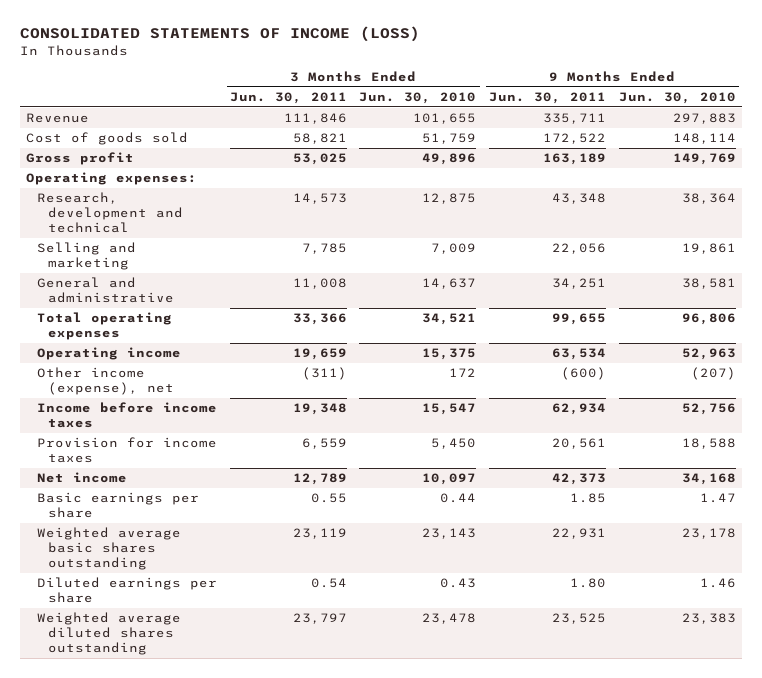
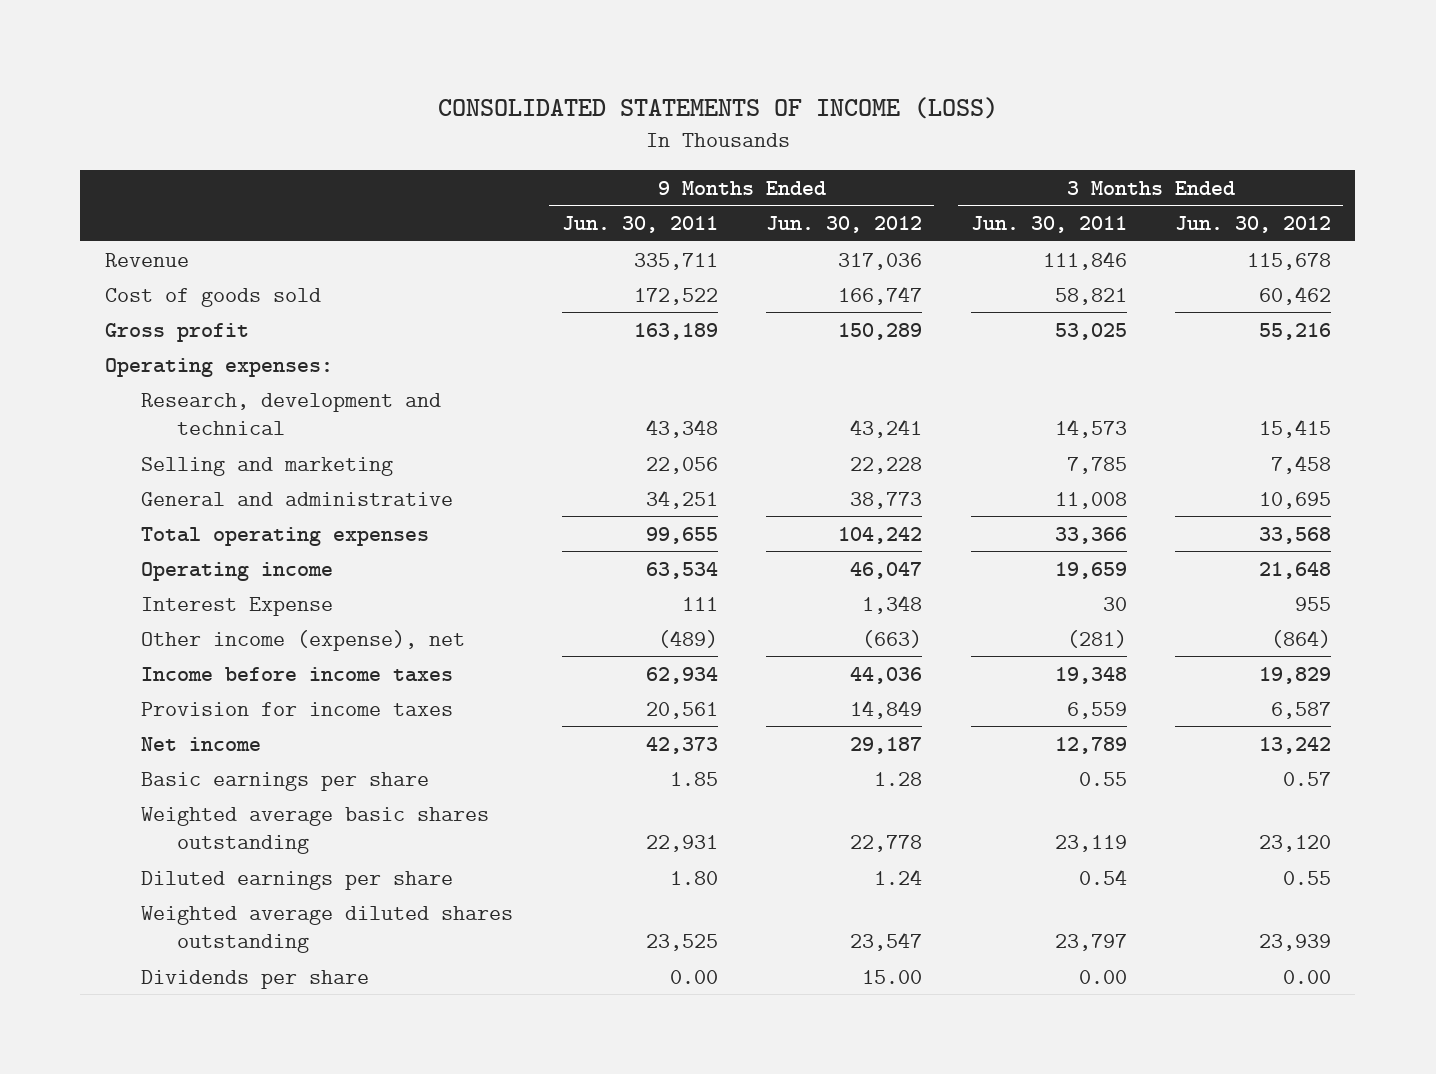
- | 3 Months Ended Jun. 30, 2011 | 3 Months Ended Jun. 30, 2010 | 9 Months Ended Jun. 30, 2011 | 9 Months Ended Jun. 30, 2010
+ | 9 Months Ended Jun. 30, 2011 | 9 Months Ended Jun. 30, 2012 | 3 Months Ended Jun. 30, 2011 | 3 Months Ended Jun. 30, 2012
- Other income (expense), net | (311) | 172 | (600) | (207)
+ Interest Expense | 111 | 1,348 | 30 | 955
+ Other income (expense), net | (489) | (663) | (281) | (864)
+ Dividends per share | 0.00 | 15.00 | 0.00 | 0.00

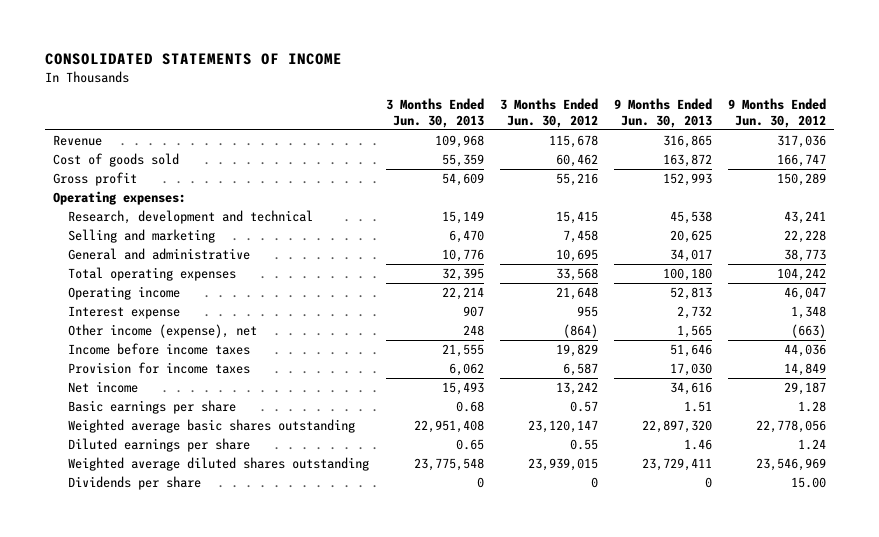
- CONSOLIDATED STATEMENTS OF INCOME (LOSS)
+ CONSOLIDATED STATEMENTS OF INCOME
- | 9 Months Ended Jun. 30, 2011 | 9 Months Ended Jun. 30, 2012 | 3 Months Ended Jun. 30, 2011 | 3 Months Ended Jun. 30, 2012
+ | 3 Months Ended Jun. 30, 2013 | 3 Months Ended Jun. 30, 2012 | 9 Months Ended Jun. 30, 2013 | 9 Months Ended Jun. 30, 2012
- Interest Expense | 111 | 1,348 | 30 | 955
+ Interest expense | 907 | 955 | 2,732 | 1,348
- Weighted average basic shares outstanding | 22,931 | 22,778 | 23,119 | 23,120
+ Weighted average basic shares outstanding | 22,951,408 | 23,120,147 | 22,897,320 | 22,778,056
- Weighted average diluted shares outstanding | 23,525 | 23,547 | 23,797 | 23,939
- Dividends per share | 0.00 | 15.00 | 0.00 | 0.00
+ Weighted average diluted shares outstanding | 23,775,548 | 23,939,015 | 23,729,411 | 23,546,969
+ Dividends per share | 0 | 0 | 0 | 15.00

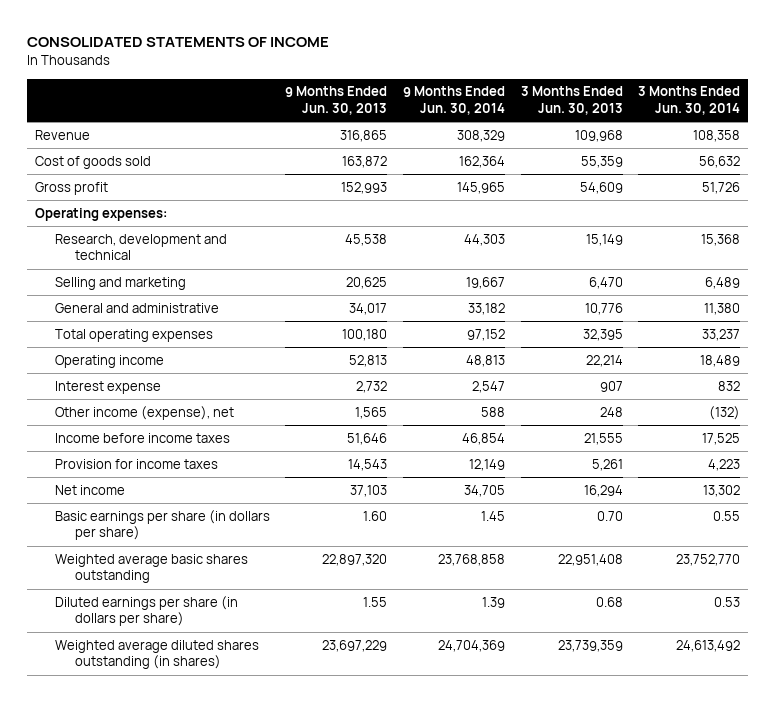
- | 3 Months Ended Jun. 30, 2013 | 3 Months Ended Jun. 30, 2012 | 9 Months Ended Jun. 30, 2013 | 9 Months Ended Jun. 30, 2012
+ | 9 Months Ended Jun. 30, 2013 | 9 Months Ended Jun. 30, 2014 | 3 Months Ended Jun. 30, 2013 | 3 Months Ended Jun. 30, 2014
- Provision for income taxes | 6,062 | 6,587 | 17,030 | 14,849
- Net income | 15,493 | 13,242 | 34,616 | 29,187
- Basic earnings per share | 0.68 | 0.57 | 1.51 | 1.28
+ Provision for income taxes | 14,543 | 12,149 | 5,261 | 4,223
+ Net income | 37,103 | 34,705 | 16,294 | 13,302
+ Basic earnings per share (in dollars per share) | 1.60 | 1.45 | 0.70 | 0.55
- Diluted earnings per share | 0.65 | 0.55 | 1.46 | 1.24
- Weighted average diluted shares outstanding | 23,775,548 | 23,939,015 | 23,729,411 | 23,546,969
- Dividends per share | 0 | 0 | 0 | 15.00
+ Diluted earnings per share (in dollars per share) | 1.55 | 1.39 | 0.68 | 0.53
+ Weighted average diluted shares outstanding (in shares) | 23,697,229 | 24,704,369 | 23,739,359 | 24,613,492

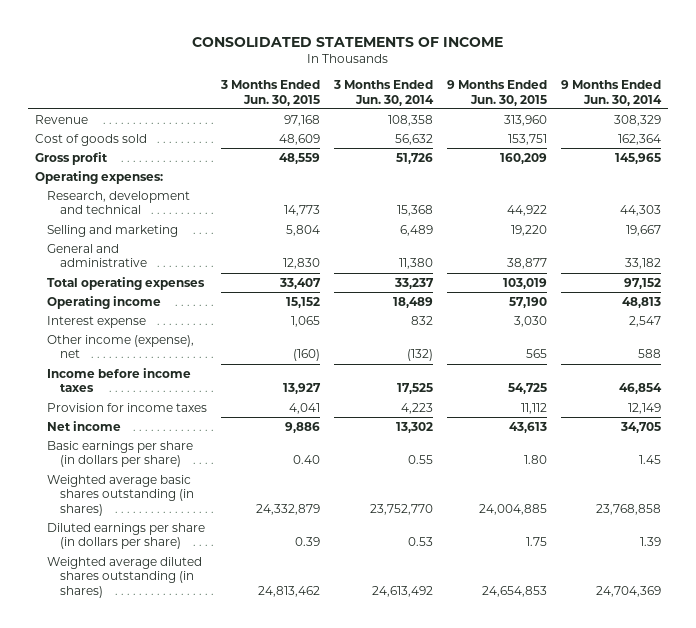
- | 9 Months Ended Jun. 30, 2013 | 9 Months Ended Jun. 30, 2014 | 3 Months Ended Jun. 30, 2013 | 3 Months Ended Jun. 30, 2014
+ | 3 Months Ended Jun. 30, 2015 | 3 Months Ended Jun. 30, 2014 | 9 Months Ended Jun. 30, 2015 | 9 Months Ended Jun. 30, 2014
- Weighted average basic shares outstanding | 22,897,320 | 23,768,858 | 22,951,408 | 23,752,770
+ Weighted average basic shares outstanding (in shares) | 24,332,879 | 23,752,770 | 24,004,885 | 23,768,858

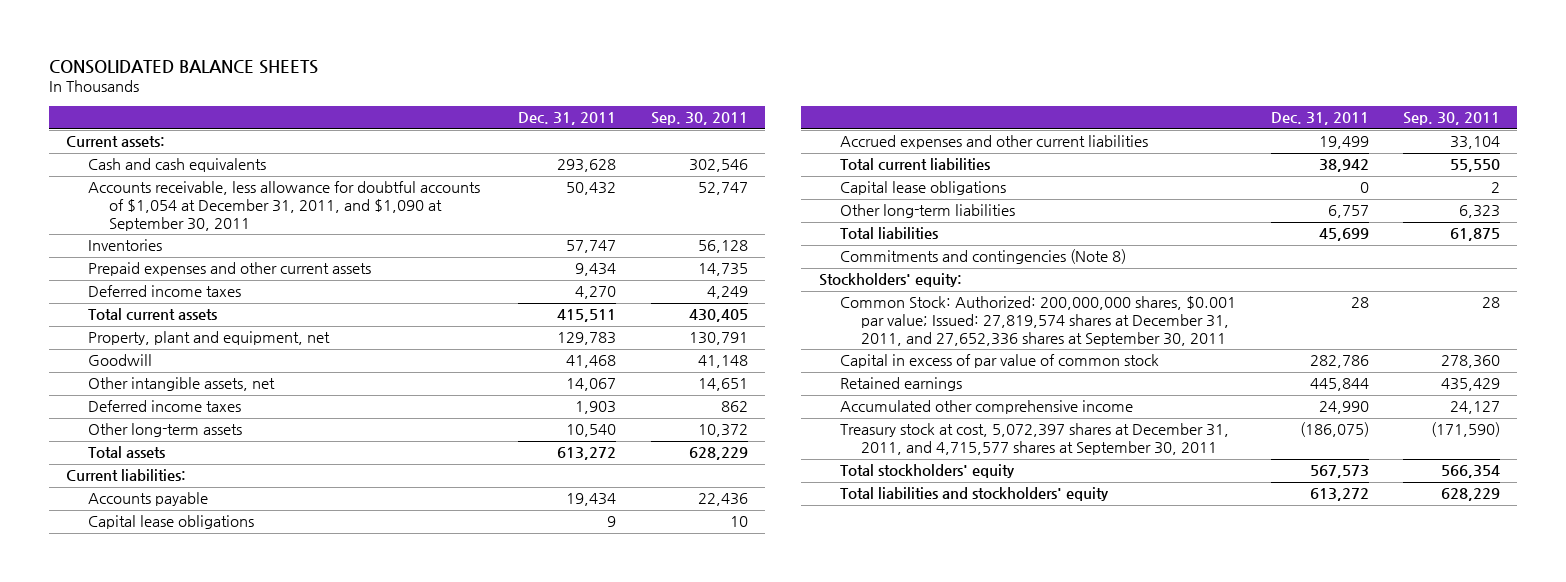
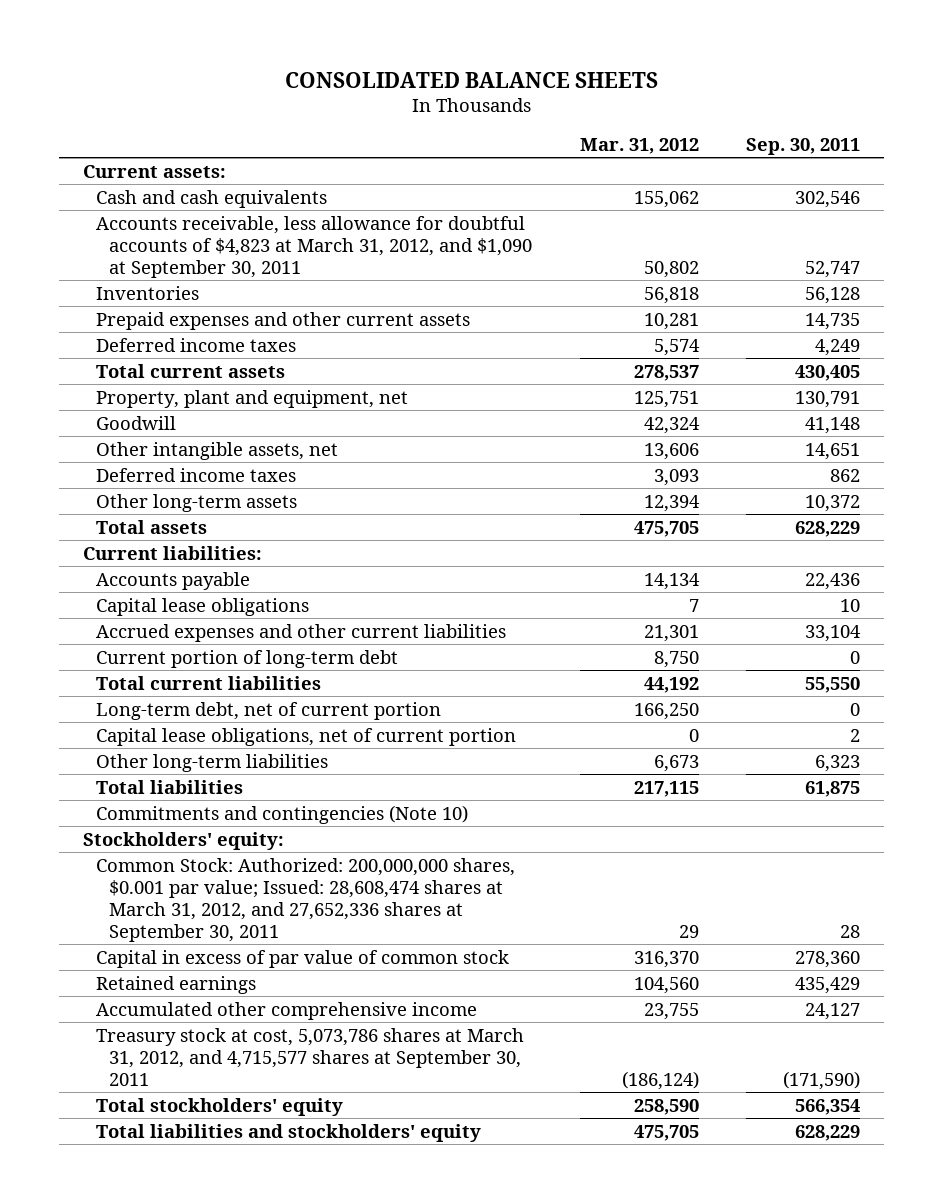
- | Dec. 31, 2011 | Sep. 30, 2011
+ | Mar. 31, 2012 | Sep. 30, 2011
- Accounts receivable, less allowance for doubtful accounts of $1,054 at December 31, 2011, and $1,090 at September 30, 2011 | 50,432 | 52,747
+ Accounts receivable, less allowance for doubtful accounts of $4,823 at March 31, 2012, and $1,090 at September 30, 2011 | 50,802 | 52,747
+ Current portion of long-term debt | 8,750 | 0
- Capital lease obligations | 0 | 2
+ Long-term debt, net of current portion | 166,250 | 0
+ Capital lease obligations, net of current portion | 0 | 2
- Commitments and contingencies (Note 8)
+ Commitments and contingencies (Note 10)
- Common Stock: Authorized: 200,000,000 shares, $0.001 par value; Issued: 27,819,574 shares at December 31, 2011, and 27,652,336 shares at September 30, 2011 | 28 | 28
+ Common Stock: Authorized: 200,000,000 shares, $0.001 par value; Issued: 28,608,474 shares at March 31, 2012, and 27,652,336 shares at September 30, 2011 | 29 | 28
- Treasury stock at cost, 5,072,397 shares at December 31, 2011, and 4,715,577 shares at September 30, 2011 | (186,075) | (171,590)
+ Treasury stock at cost, 5,073,786 shares at March 31, 2012, and 4,715,577 shares at September 30, 2011 | (186,124) | (171,590)

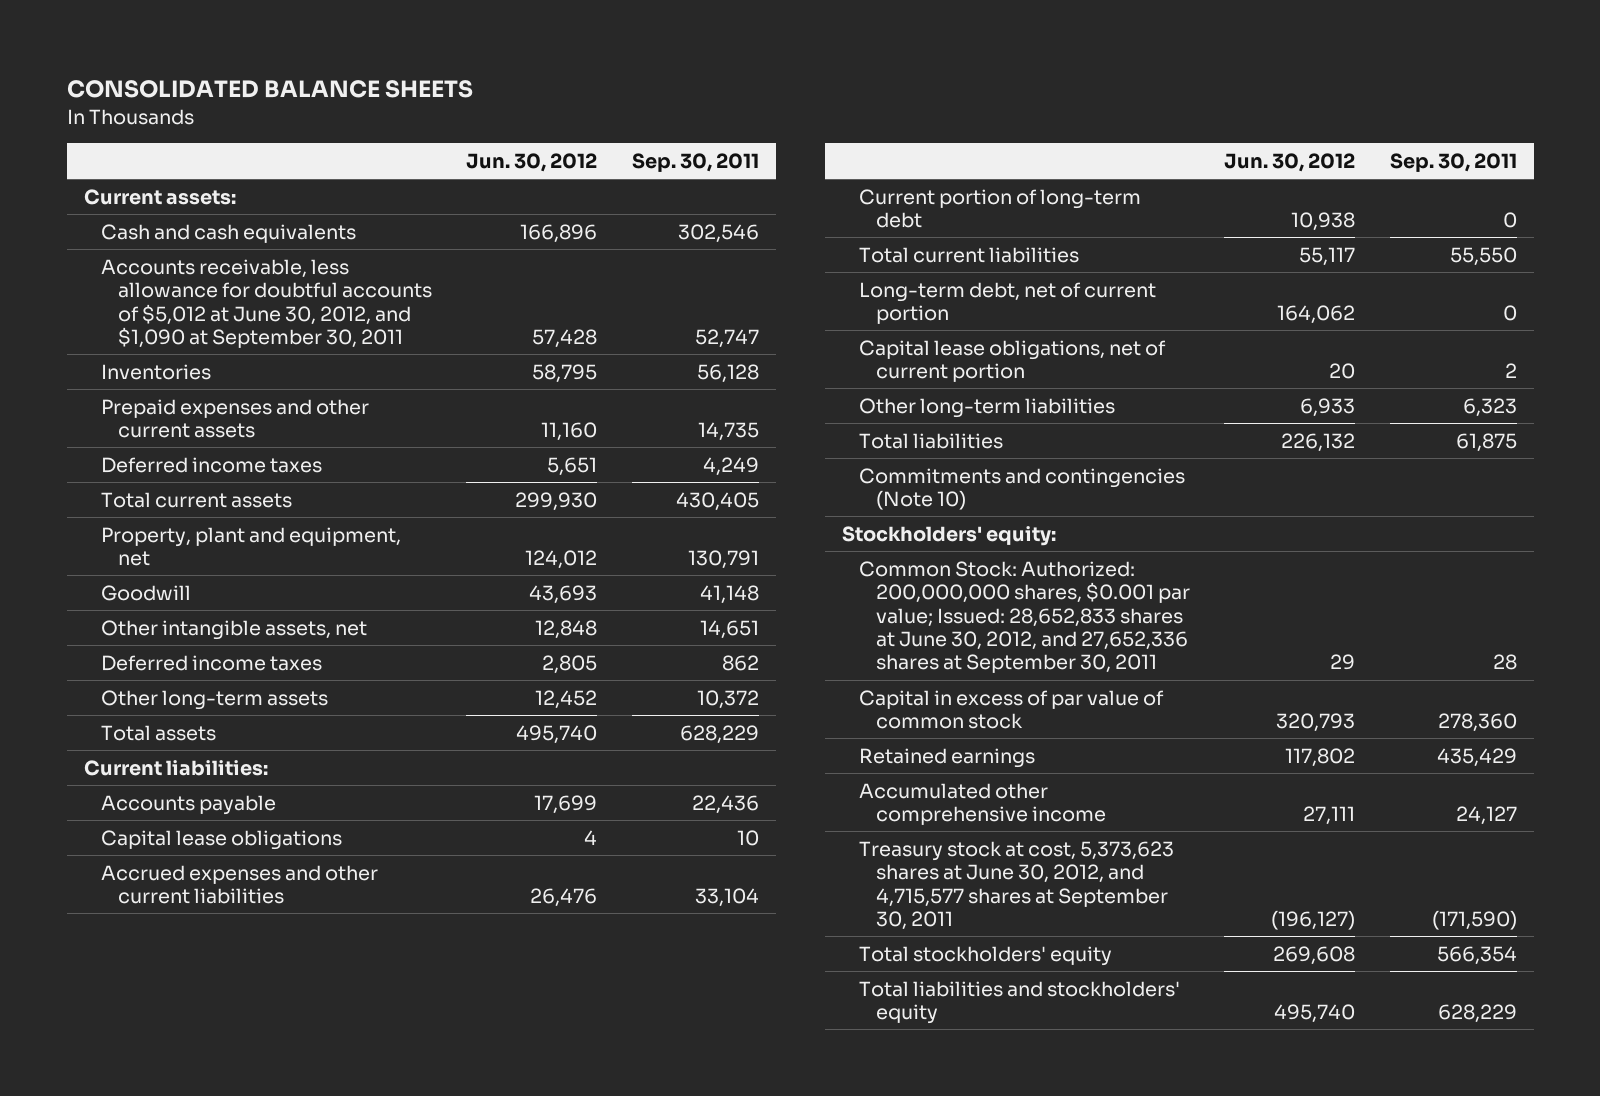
- | Mar. 31, 2012 | Sep. 30, 2011
+ | Jun. 30, 2012 | Sep. 30, 2011
- Accounts receivable, less allowance for doubtful accounts of $4,823 at March 31, 2012, and $1,090 at September 30, 2011 | 50,802 | 52,747
+ Accounts receivable, less allowance for doubtful accounts of $5,012 at June 30, 2012, and $1,090 at September 30, 2011 | 57,428 | 52,747
- Common Stock: Authorized: 200,000,000 shares, $0.001 par value; Issued: 28,608,474 shares at March 31, 2012, and 27,652,336 shares at September 30, 2011 | 29 | 28
+ Common Stock: Authorized: 200,000,000 shares, $0.001 par value; Issued: 28,652,833 shares at June 30, 2012, and 27,652,336 shares at September 30, 2011 | 29 | 28
- Treasury stock at cost, 5,073,786 shares at March 31, 2012, and 4,715,577 shares at September 30, 2011 | (186,124) | (171,590)
+ Treasury stock at cost, 5,373,623 shares at June 30, 2012, and 4,715,577 shares at September 30, 2011 | (196,127) | (171,590)

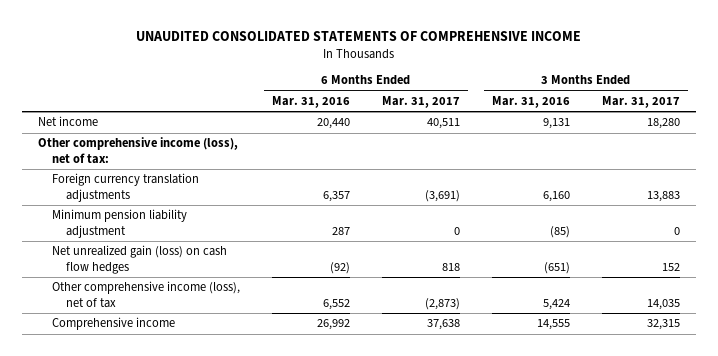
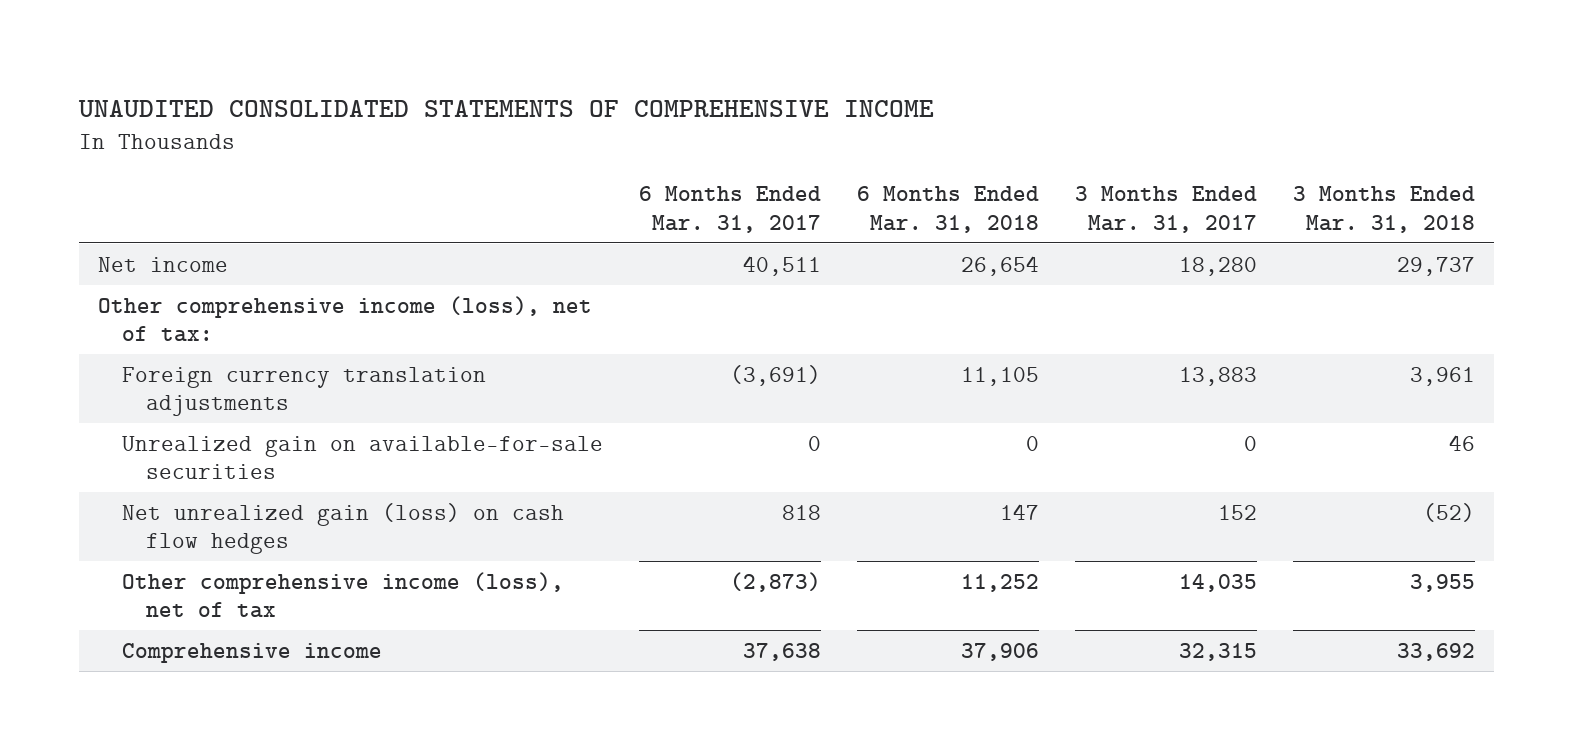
- | 6 Months Ended Mar. 31, 2016 | 6 Months Ended Mar. 31, 2017 | 3 Months Ended Mar. 31, 2016 | 3 Months Ended Mar. 31, 2017
+ | 6 Months Ended Mar. 31, 2017 | 6 Months Ended Mar. 31, 2018 | 3 Months Ended Mar. 31, 2017 | 3 Months Ended Mar. 31, 2018
- Minimum pension liability adjustment | 287 | 0 | (85) | 0
+ Unrealized gain on available-for-sale securities | 0 | 0 | 0 | 46

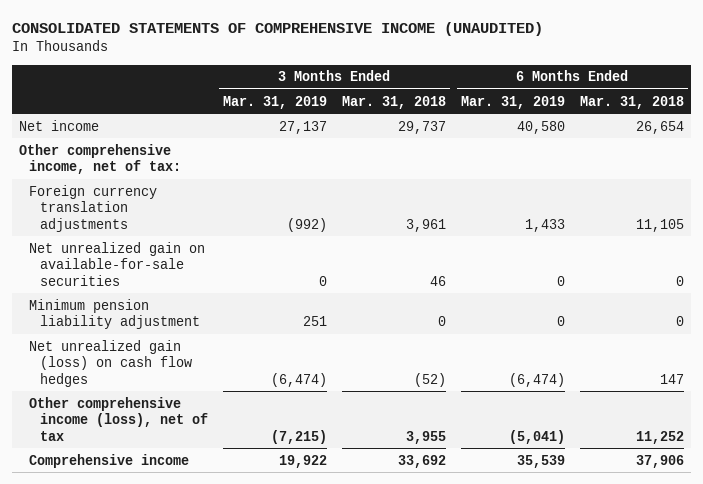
- UNAUDITED CONSOLIDATED STATEMENTS OF COMPREHENSIVE INCOME
+ CONSOLIDATED STATEMENTS OF COMPREHENSIVE INCOME (UNAUDITED)
- | 6 Months Ended Mar. 31, 2017 | 6 Months Ended Mar. 31, 2018 | 3 Months Ended Mar. 31, 2017 | 3 Months Ended Mar. 31, 2018
+ | 3 Months Ended Mar. 31, 2019 | 3 Months Ended Mar. 31, 2018 | 6 Months Ended Mar. 31, 2019 | 6 Months Ended Mar. 31, 2018
- Other comprehensive income (loss), net of tax:
+ Other comprehensive income, net of tax:
- Unrealized gain on available-for-sale securities | 0 | 0 | 0 | 46
+ Net unrealized gain on available-for-sale securities | 0 | 46 | 0 | 0
+ Minimum pension liability adjustment | 251 | 0 | 0 | 0

